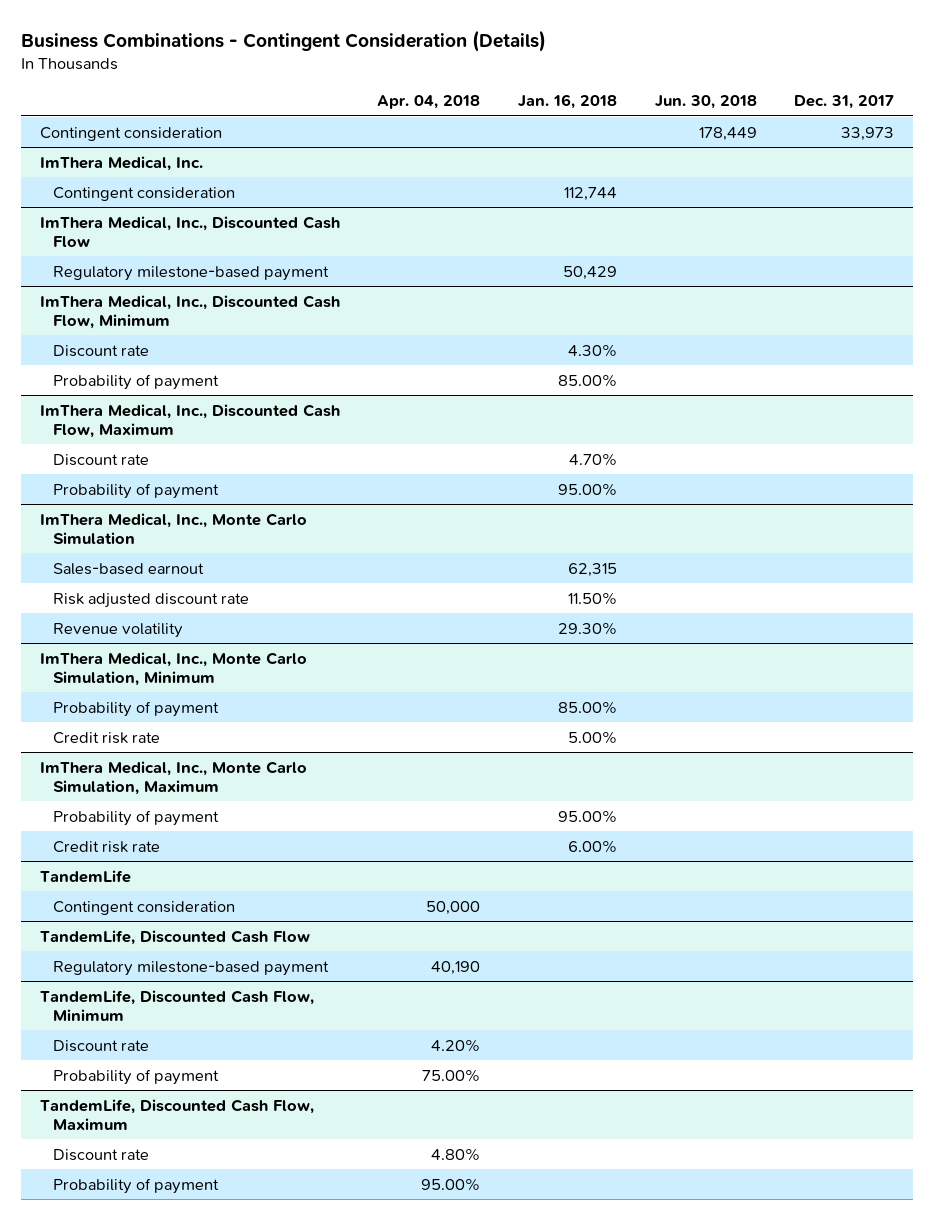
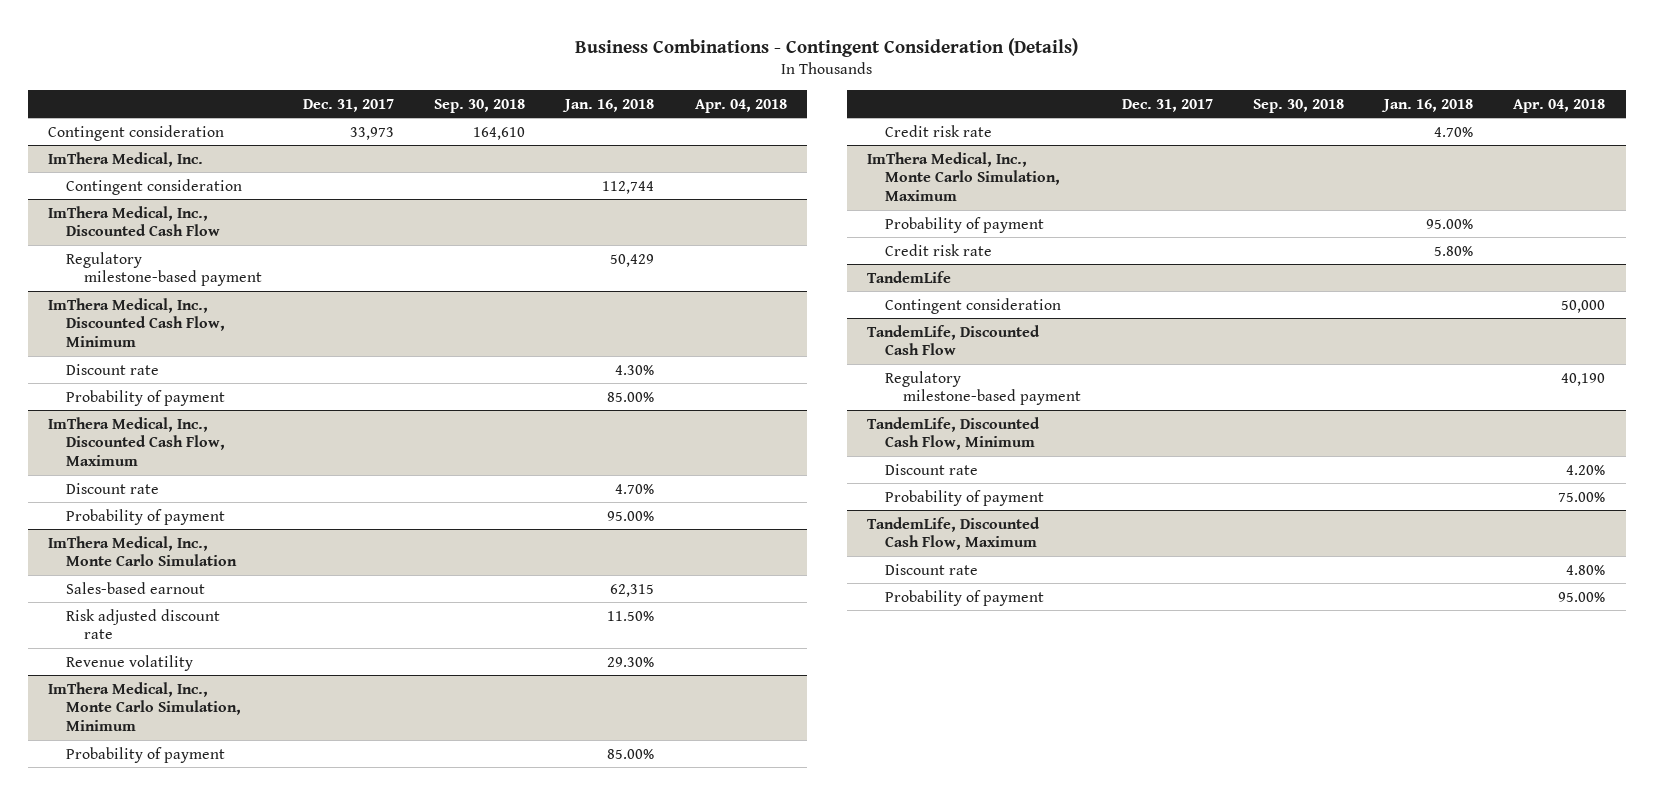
- | Apr. 04, 2018 | Jan. 16, 2018 | Jun. 30, 2018 | Dec. 31, 2017
+ | Dec. 31, 2017 | Sep. 30, 2018 | Jan. 16, 2018 | Apr. 04, 2018
@ ImThera Medical, Inc., Monte Carlo Simulation, Minimum
- Credit risk rate | | 5.00% | |
+ Credit risk rate | | | 4.70% |
@ ImThera Medical, Inc., Monte Carlo Simulation, Maximum
- Credit risk rate | | 6.00% | |
+ Credit risk rate | | | 5.80% |

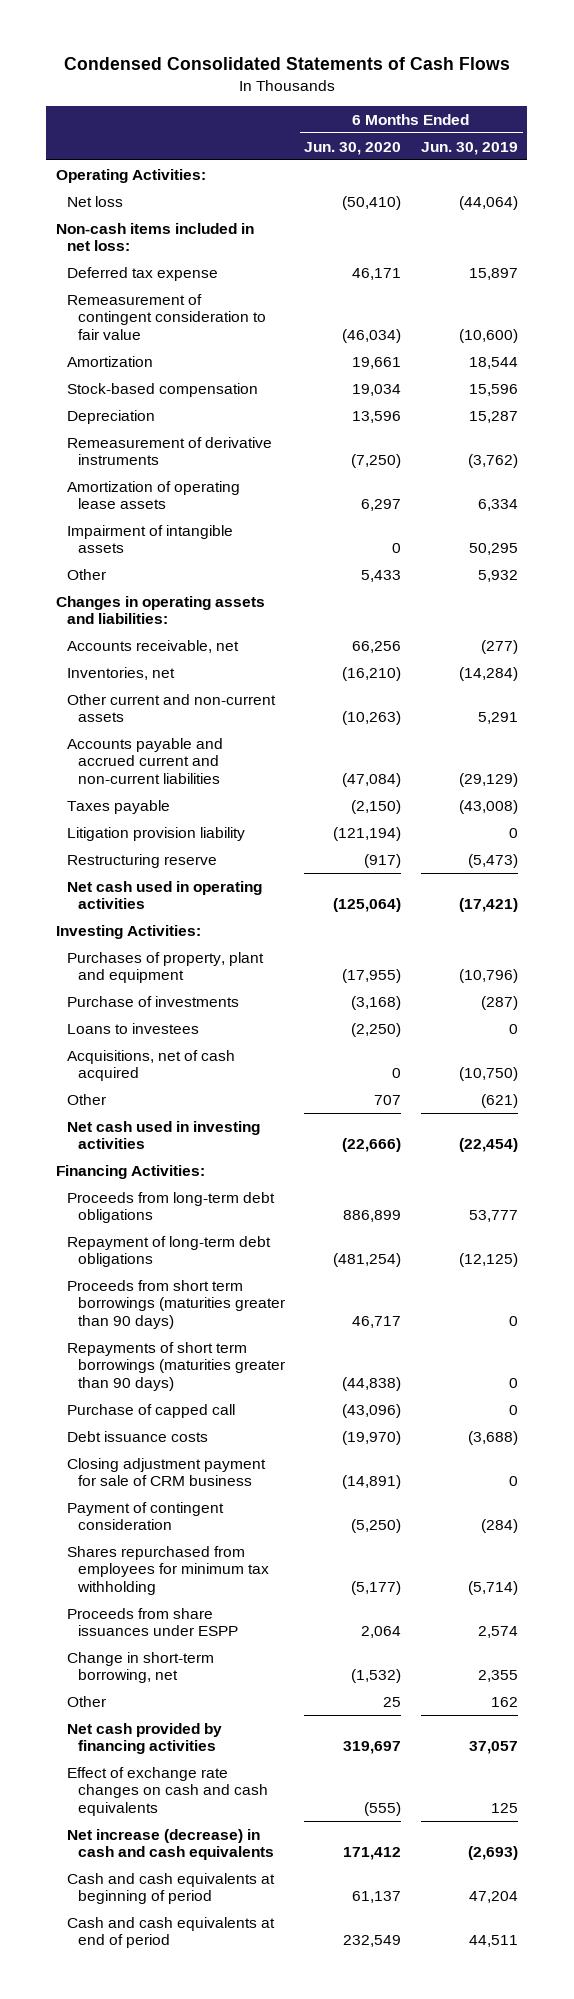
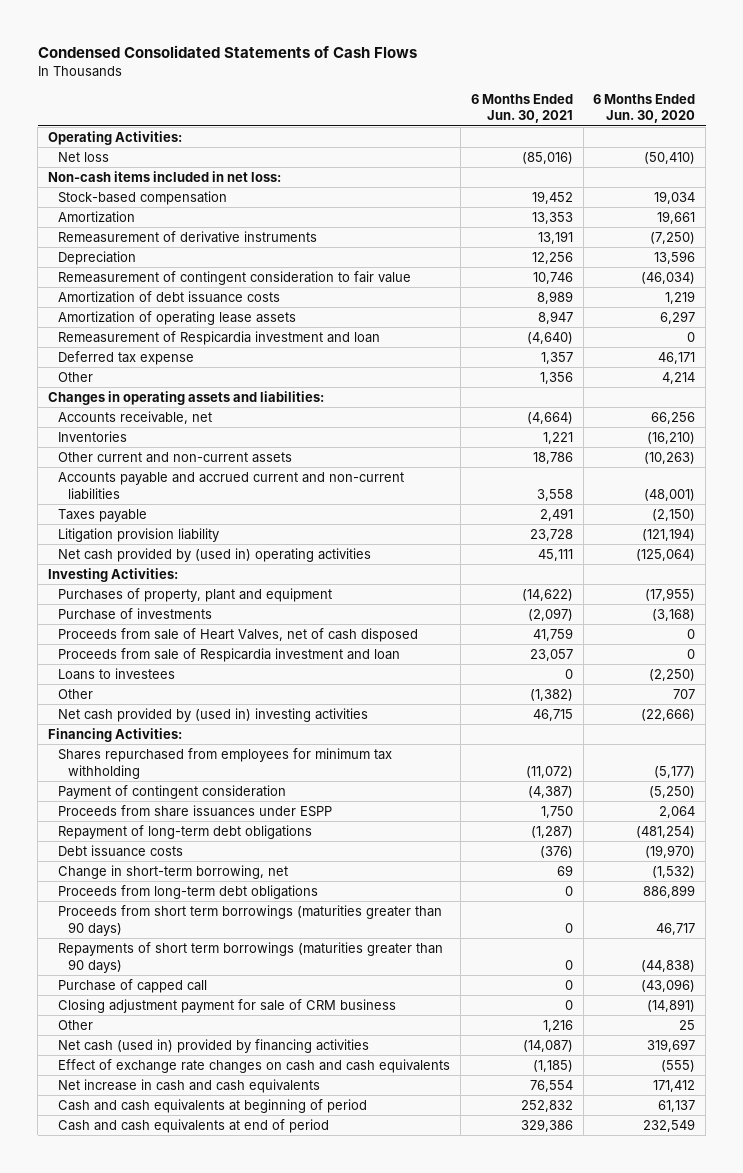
- | 6 Months Ended Jun. 30, 2020 | 6 Months Ended Jun. 30, 2019
+ | 6 Months Ended Jun. 30, 2021 | 6 Months Ended Jun. 30, 2020
moved down: Amortization | 13,353 | 19,661
moved down: Depreciation | 12,256 | 13,596
moved down: Remeasurement of contingent consideration to fair value | 10,746 | (46,034)
+ Amortization of debt issuance costs | 8,989 | 1,219
- Impairment of intangible assets | 0 | 50,295
- Other | 5,433 | 5,932
+ Remeasurement of Respicardia investment and loan | (4,640) | 0
moved down: Deferred tax expense | 1,357 | 46,171
+ Other | 1,356 | 4,214
- Inventories, net | (16,210) | (14,284)
+ Inventories | 1,221 | (16,210)
- Accounts payable and accrued current and non-current liabilities | (47,084) | (29,129)
+ Accounts payable and accrued current and non-current liabilities | 3,558 | (48,001)
- Restructuring reserve | (917) | (5,473)
- Net cash used in operating activities | (125,064) | (17,421)
+ Net cash provided by (used in) operating activities | 45,111 | (125,064)
+ Proceeds from sale of Heart Valves, net of cash disposed | 41,759 | 0
+ Proceeds from sale of Respicardia investment and loan | 23,057 | 0
- Acquisitions, net of cash acquired | 0 | (10,750)
- Net cash used in investing activities | (22,666) | (22,454)
+ Net cash provided by (used in) investing activities | 46,715 | (22,666)
moved up: Shares repurchased from employees for minimum tax withholding | (11,072) | (5,177)
moved up: Payment of contingent consideration | (4,387) | (5,250)
moved up: Proceeds from share issuances under ESPP | 1,750 | 2,064
moved up: Debt issuance costs | (376) | (19,970)
moved up: Change in short-term borrowing, net | 69 | (1,532)
moved down: Proceeds from long-term debt obligations | 0 | 886,899
- Net cash provided by financing activities | 319,697 | 37,057
+ Net cash (used in) provided by financing activities | (14,087) | 319,697
- Net increase (decrease) in cash and cash equivalents | 171,412 | (2,693)
+ Net increase in cash and cash equivalents | 76,554 | 171,412

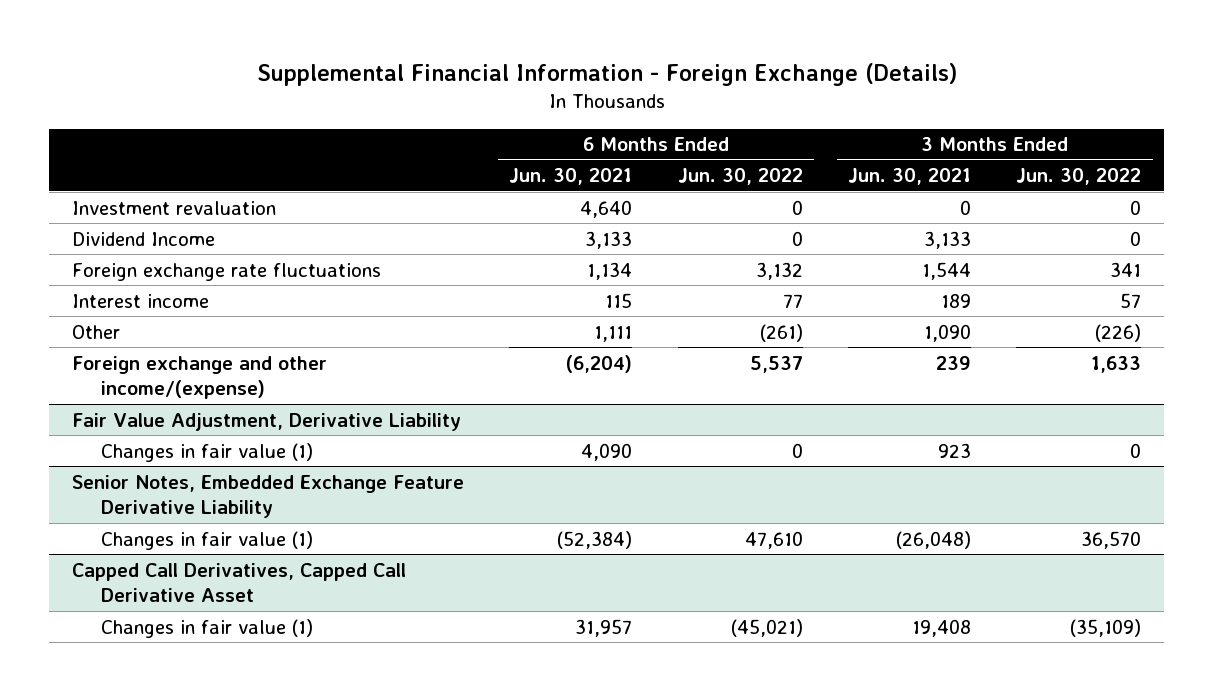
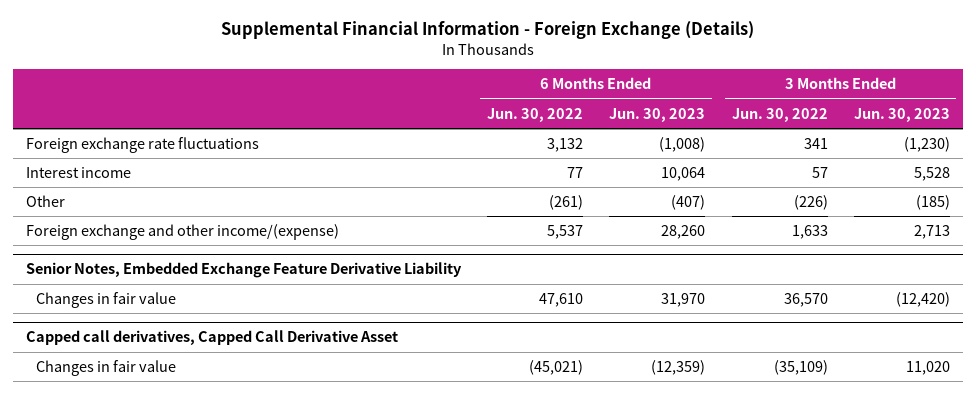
- | 6 Months Ended Jun. 30, 2021 | 6 Months Ended Jun. 30, 2022 | 3 Months Ended Jun. 30, 2021 | 3 Months Ended Jun. 30, 2022
+ | 6 Months Ended Jun. 30, 2022 | 6 Months Ended Jun. 30, 2023 | 3 Months Ended Jun. 30, 2022 | 3 Months Ended Jun. 30, 2023
- Investment revaluation | 4,640 | 0 | 0 | 0
- Dividend Income | 3,133 | 0 | 3,133 | 0
- Fair Value Adjustment, Derivative Liability
- Changes in fair value (1) | 4,090 | 0 | 923 | 0
@ Senior Notes, Embedded Exchange Feature Derivative Liability
- Changes in fair value (1) | (52,384) | 47,610 | (26,048) | 36,570
- Capped Call Derivatives, Capped Call Derivative Asset
- Changes in fair value (1) | 31,957 | (45,021) | 19,408 | (35,109)
@ Senior Notes, Embedded Exchange Feature Derivative Liability
+ Changes in fair value | 47,610 | 31,970 | 36,570 | (12,420)
+ Capped call derivatives, Capped Call Derivative Asset
+ Changes in fair value | (45,021) | (12,359) | (35,109) | 11,020

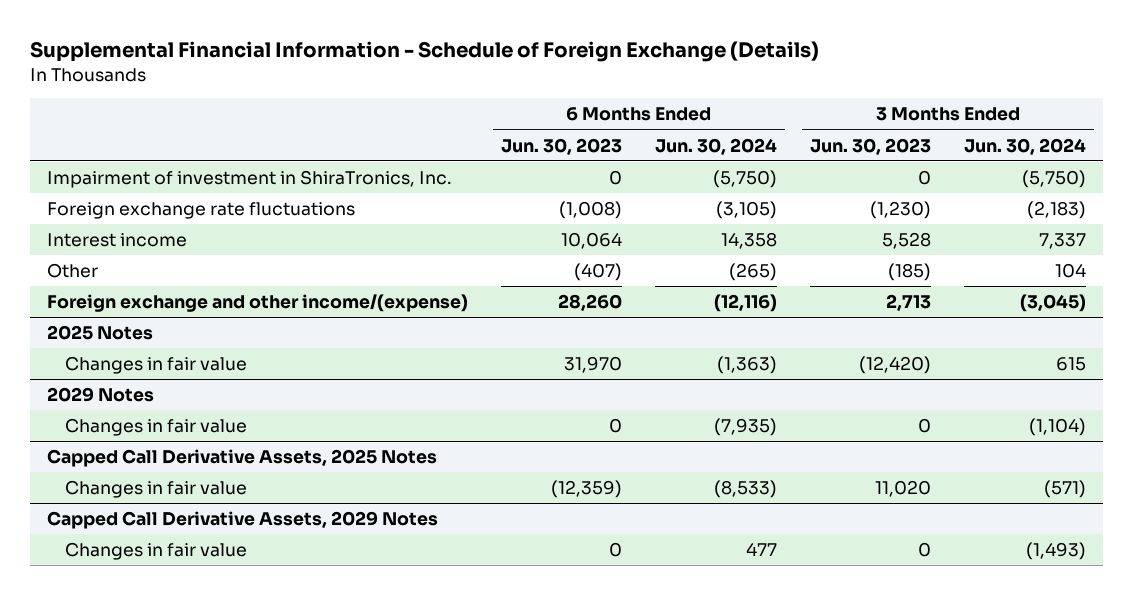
- Supplemental Financial Information - Foreign Exchange (Details)
+ Supplemental Financial Information - Schedule of Foreign Exchange (Details)
- | 6 Months Ended Jun. 30, 2022 | 6 Months Ended Jun. 30, 2023 | 3 Months Ended Jun. 30, 2022 | 3 Months Ended Jun. 30, 2023
+ | 6 Months Ended Jun. 30, 2023 | 6 Months Ended Jun. 30, 2024 | 3 Months Ended Jun. 30, 2023 | 3 Months Ended Jun. 30, 2024
+ Impairment of investment in ShiraTronics, Inc. | 0 | (5,750) | 0 | (5,750)
- Senior Notes, Embedded Exchange Feature Derivative Liability
+ 2025 Notes
- Capped call derivatives, Capped Call Derivative Asset
+ 2029 Notes
+ Changes in fair value | 0 | (7,935) | 0 | (1,104)
+ Capped Call Derivative Assets, 2025 Notes
+ Capped Call Derivative Assets, 2029 Notes
+ Changes in fair value | 0 | 477 | 0 | (1,493)

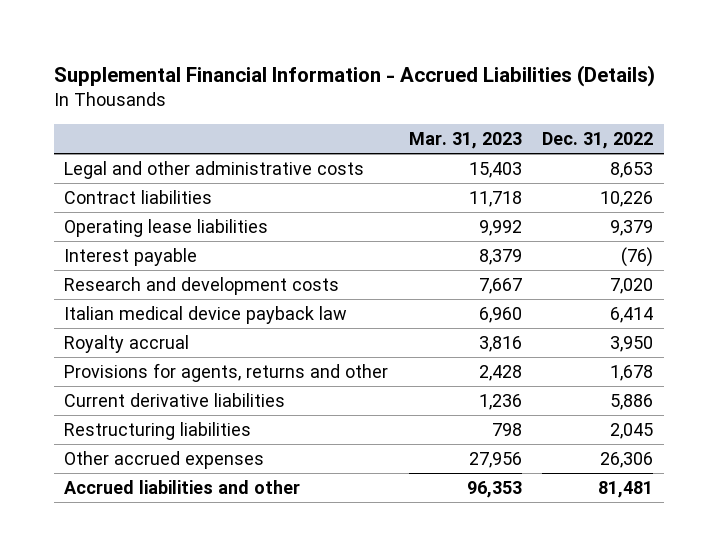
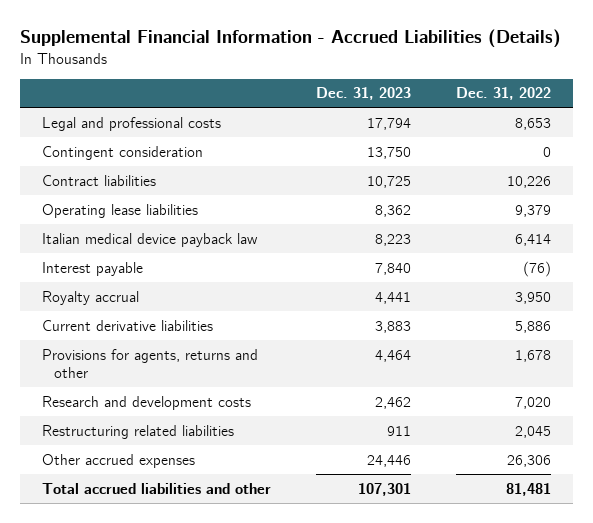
- | Mar. 31, 2023 | Dec. 31, 2022
+ | Dec. 31, 2023 | Dec. 31, 2022
- Legal and other administrative costs | 15,403 | 8,653
+ Legal and professional costs | 17,794 | 8,653
+ Contingent consideration | 13,750 | 0
moved down: Interest payable | 7,840 | (76)
- Restructuring liabilities | 798 | 2,045
moved down: Provisions for agents, returns and other | 4,464 | 1,678
moved down: Research and development costs | 2,462 | 7,020
+ Restructuring related liabilities | 911 | 2,045
- Accrued liabilities and other | 96,353 | 81,481
+ Total accrued liabilities and other | 107,301 | 81,481

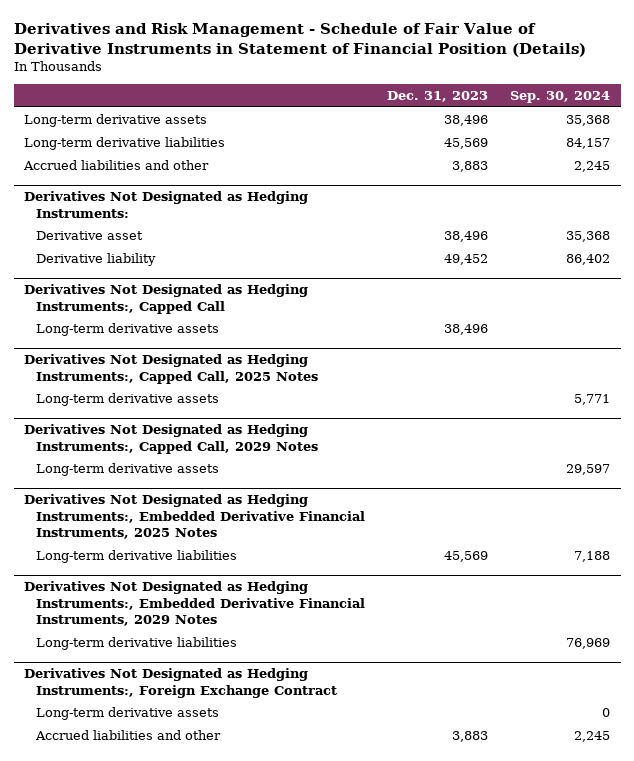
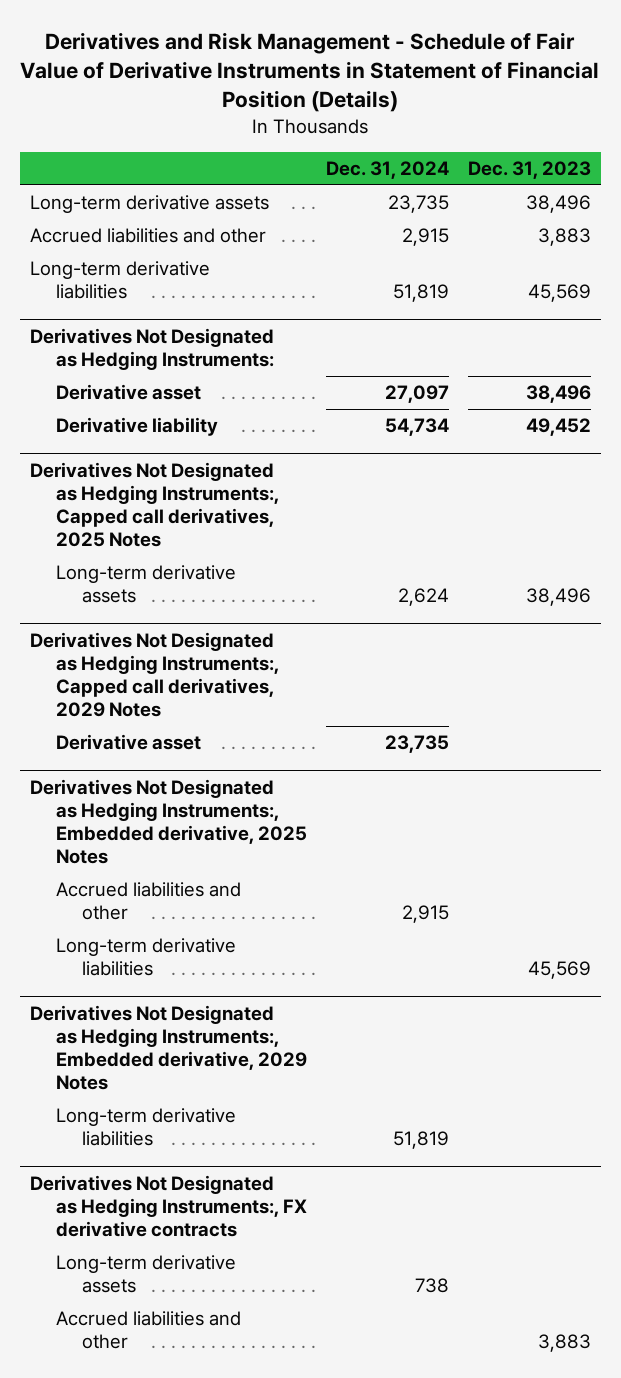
- | Dec. 31, 2023 | Sep. 30, 2024
+ | Dec. 31, 2024 | Dec. 31, 2023
moved down: Long-term derivative liabilities | 51,819 | 45,569
- Derivatives Not Designated as Hedging Instruments:, Capped Call
+ Derivatives Not Designated as Hedging Instruments:, Capped call derivatives, 2025 Notes
- Derivatives Not Designated as Hedging Instruments:, Capped Call, 2025 Notes
- Long-term derivative assets | | 5,771
- Derivatives Not Designated as Hedging Instruments:, Capped Call, 2029 Notes
- Long-term derivative assets | | 29,597
- Derivatives Not Designated as Hedging Instruments:, Embedded Derivative Financial Instruments, 2025 Notes
+ Derivatives Not Designated as Hedging Instruments:, Capped call derivatives, 2029 Notes
+ Derivative asset | 23,735 |
+ Derivatives Not Designated as Hedging Instruments:, Embedded derivative, 2025 Notes
+ Accrued liabilities and other | 2,915 |
- Derivatives Not Designated as Hedging Instruments:, Embedded Derivative Financial Instruments, 2029 Notes
+ Derivatives Not Designated as Hedging Instruments:, Embedded derivative, 2029 Notes
- Derivatives Not Designated as Hedging Instruments:, Foreign Exchange Contract
+ Derivatives Not Designated as Hedging Instruments:, FX derivative contracts

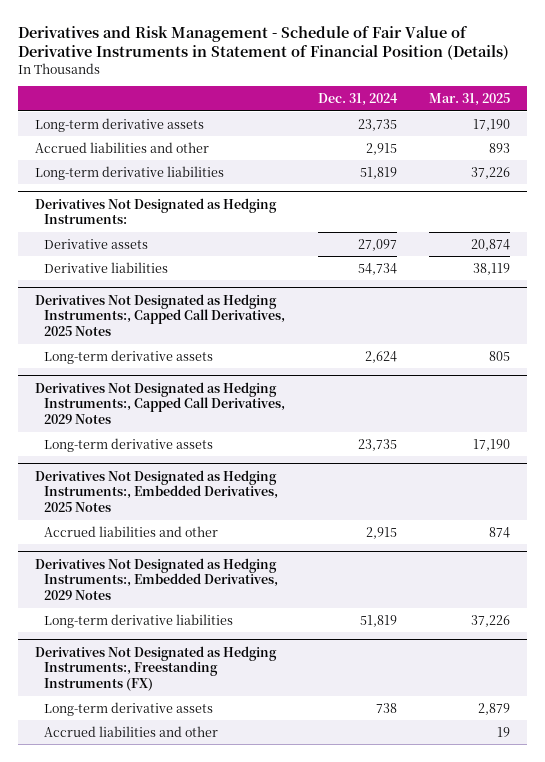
- | Dec. 31, 2024 | Dec. 31, 2023
+ | Dec. 31, 2024 | Mar. 31, 2025
@ Derivatives Not Designated as Hedging Instruments:
- Derivative asset | 27,097 | 38,496
- Derivative liability | 54,734 | 49,452
- Derivatives Not Designated as Hedging Instruments:, Capped call derivatives, 2025 Notes
@ Derivatives Not Designated as Hedging Instruments:
+ Derivative assets | 27,097 | 20,874
+ Derivative liabilities | 54,734 | 38,119
+ Derivatives Not Designated as Hedging Instruments:, Capped Call Derivatives, 2025 Notes
- Derivatives Not Designated as Hedging Instruments:, Capped call derivatives, 2029 Notes
- Derivative asset | 23,735 |
- Derivatives Not Designated as Hedging Instruments:, Embedded derivative, 2025 Notes
+ Derivatives Not Designated as Hedging Instruments:, Capped Call Derivatives, 2029 Notes
+ Long-term derivative assets | 23,735 | 17,190
+ Derivatives Not Designated as Hedging Instruments:, Embedded Derivatives, 2025 Notes
- Long-term derivative liabilities | | 45,569
- Derivatives Not Designated as Hedging Instruments:, Embedded derivative, 2029 Notes
+ Derivatives Not Designated as Hedging Instruments:, Embedded Derivatives, 2029 Notes
- Derivatives Not Designated as Hedging Instruments:, FX derivative contracts
+ Derivatives Not Designated as Hedging Instruments:, Freestanding Instruments (FX)

